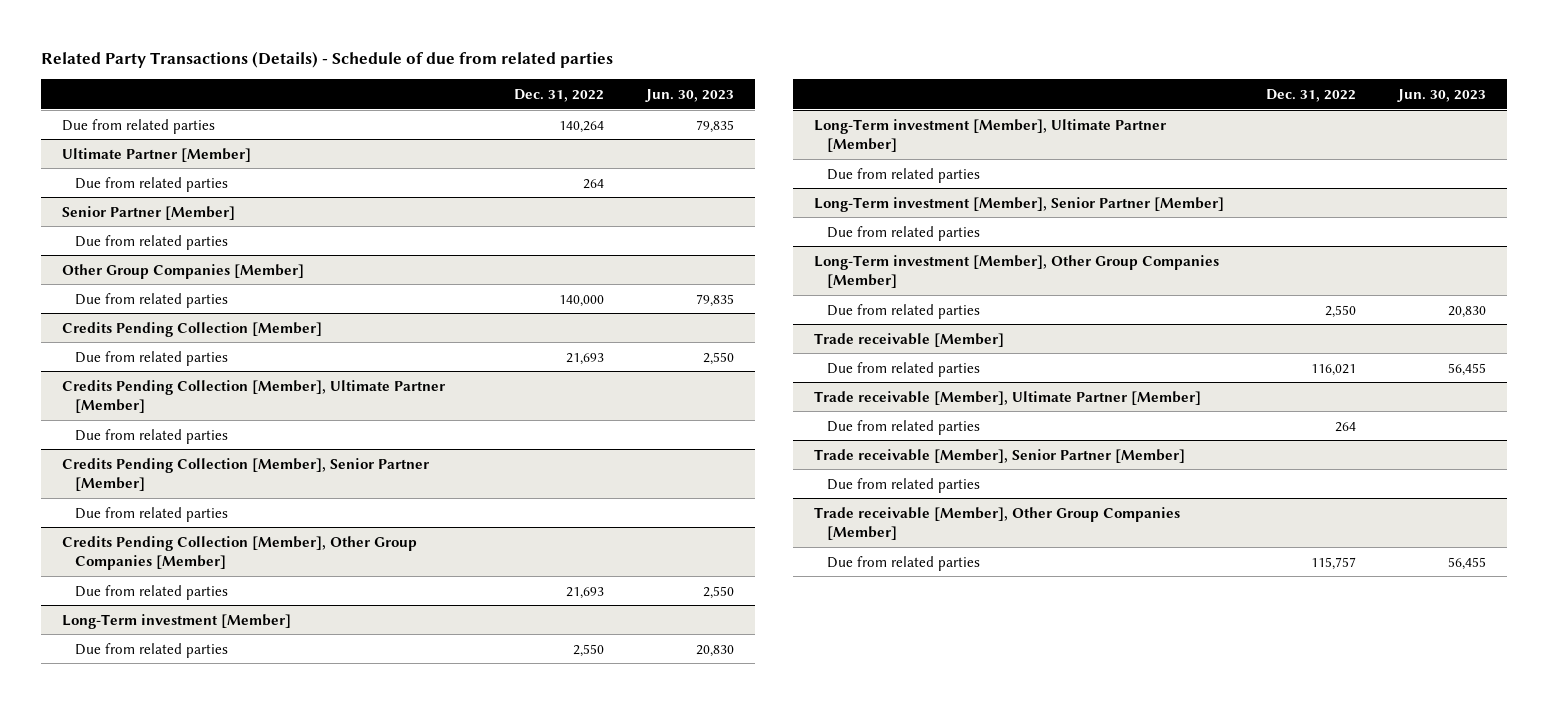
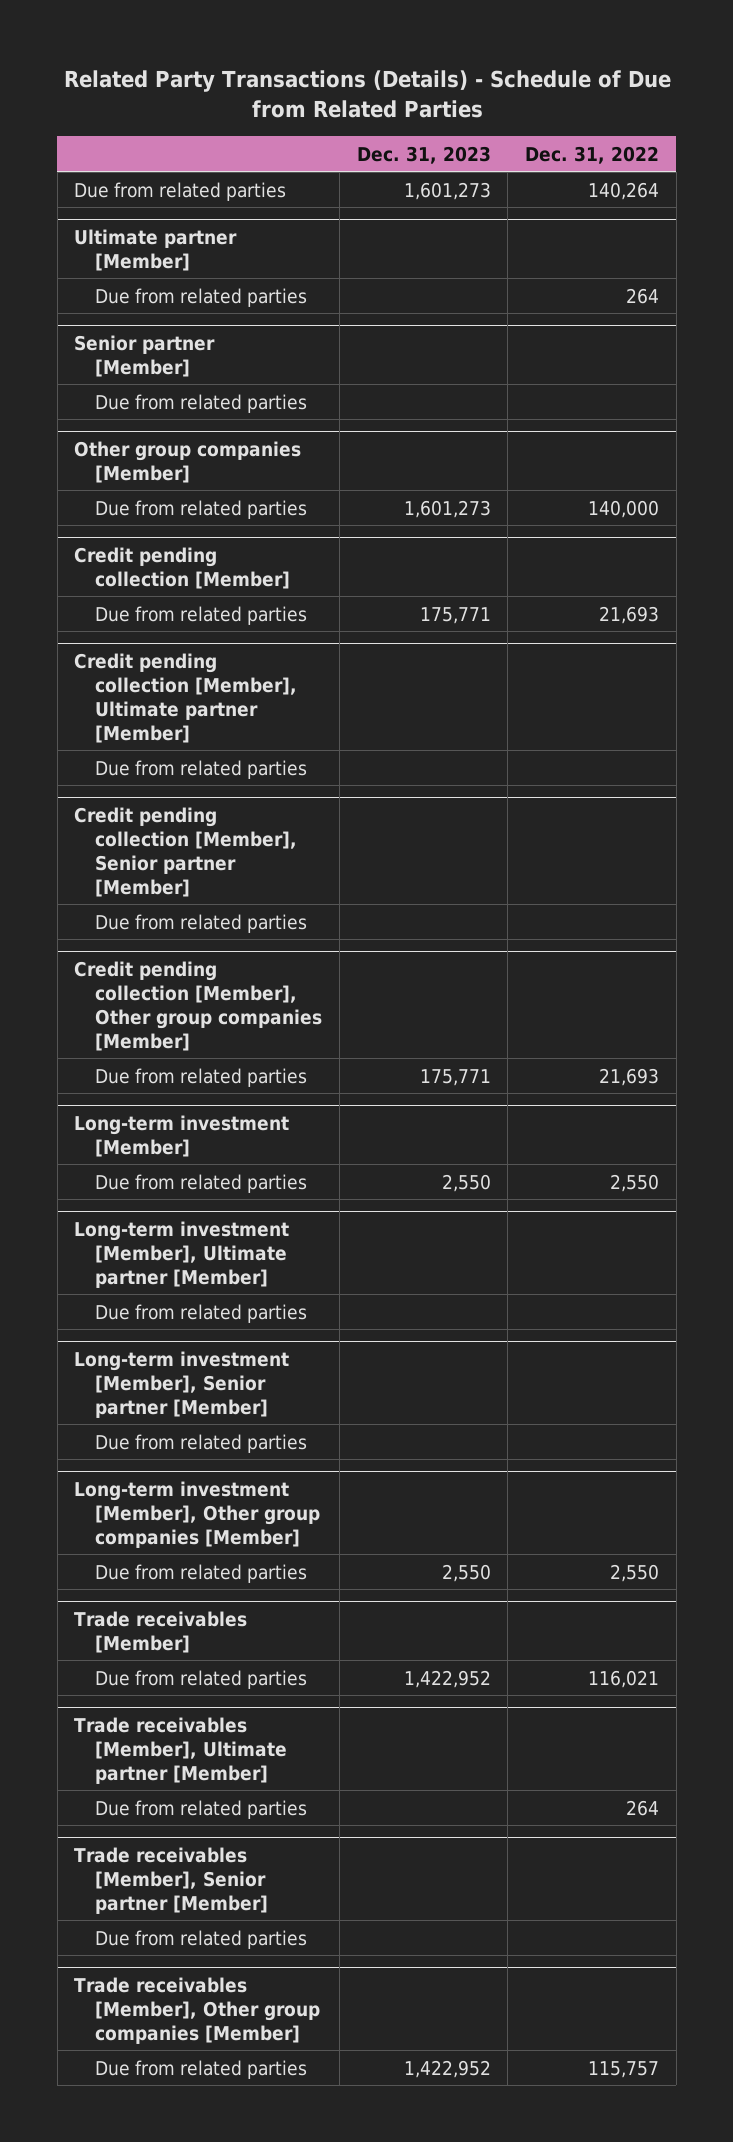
- Related Party Transactions (Details) - Schedule of due from related parties
+ Related Party Transactions (Details) - Schedule of Due from Related Parties
- | Dec. 31, 2022 | Jun. 30, 2023
+ | Dec. 31, 2023 | Dec. 31, 2022
- Ultimate Partner [Member]
+ Ultimate partner [Member]
- Senior Partner [Member]
+ Senior partner [Member]
- Other Group Companies [Member]
+ Other group companies [Member]
- Credits Pending Collection [Member]
+ Credit pending collection [Member]
- Credits Pending Collection [Member], Ultimate Partner [Member]
+ Credit pending collection [Member], Ultimate partner [Member]
- Credits Pending Collection [Member], Senior Partner [Member]
+ Credit pending collection [Member], Senior partner [Member]
- Credits Pending Collection [Member], Other Group Companies [Member]
+ Credit pending collection [Member], Other group companies [Member]
- Long-Term investment [Member]
+ Long-term investment [Member]
- Long-Term investment [Member], Ultimate Partner [Member]
+ Long-term investment [Member], Ultimate partner [Member]
- Long-Term investment [Member], Senior Partner [Member]
+ Long-term investment [Member], Senior partner [Member]
- Long-Term investment [Member], Other Group Companies [Member]
+ Long-term investment [Member], Other group companies [Member]
- Trade receivable [Member]
+ Trade receivables [Member]
- Trade receivable [Member], Ultimate Partner [Member]
+ Trade receivables [Member], Ultimate partner [Member]
- Trade receivable [Member], Senior Partner [Member]
+ Trade receivables [Member], Senior partner [Member]
- Trade receivable [Member], Other Group Companies [Member]
+ Trade receivables [Member], Other group companies [Member]

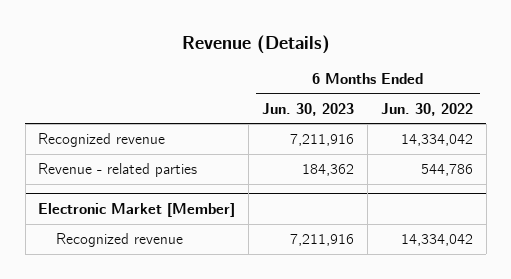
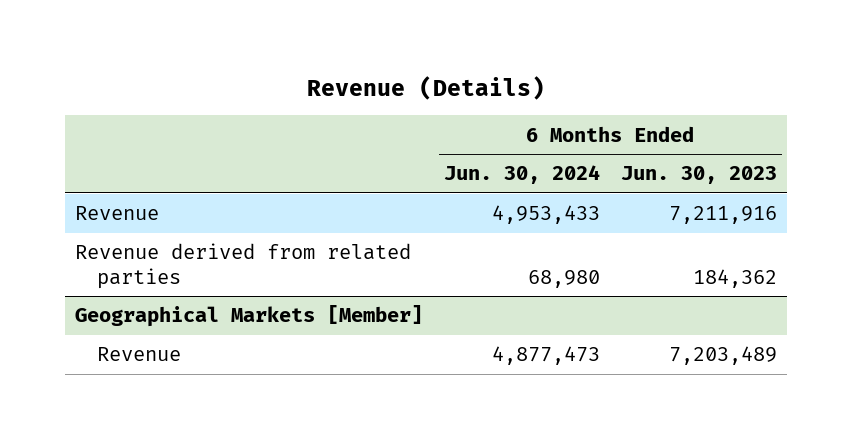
- | 6 Months Ended Jun. 30, 2023 | 6 Months Ended Jun. 30, 2022
+ | 6 Months Ended Jun. 30, 2024 | 6 Months Ended Jun. 30, 2023
- Recognized revenue | 7,211,916 | 14,334,042
- Revenue - related parties | 184,362 | 544,786
- Electronic Market [Member]
- Recognized revenue | 7,211,916 | 14,334,042
+ Revenue | 4,953,433 | 7,211,916
+ Revenue derived from related parties | 68,980 | 184,362
+ Geographical Markets [Member]
+ Revenue | 4,877,473 | 7,203,489

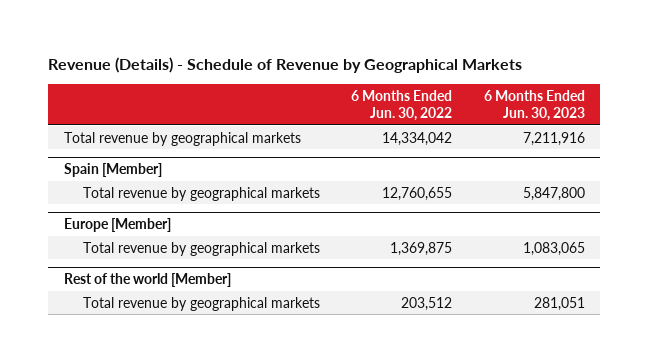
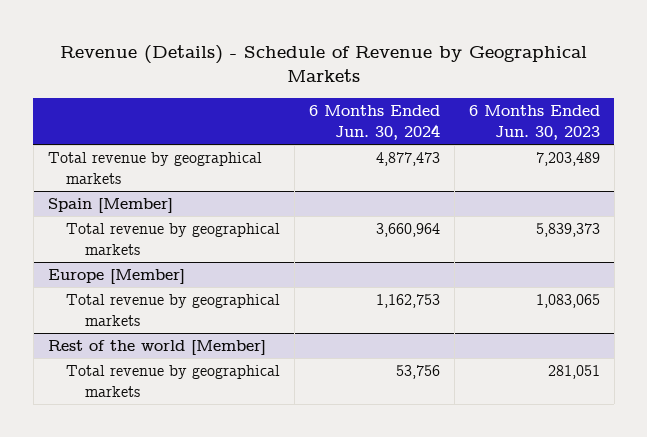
- | 6 Months Ended Jun. 30, 2022 | 6 Months Ended Jun. 30, 2023
+ | 6 Months Ended Jun. 30, 2024 | 6 Months Ended Jun. 30, 2023
- Total revenue by geographical markets | 14,334,042 | 7,211,916
+ Total revenue by geographical markets | 4,877,473 | 7,203,489
@ Spain [Member]
- Total revenue by geographical markets | 12,760,655 | 5,847,800
+ Total revenue by geographical markets | 3,660,964 | 5,839,373

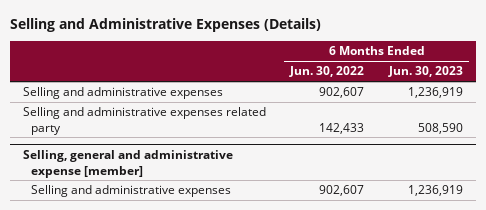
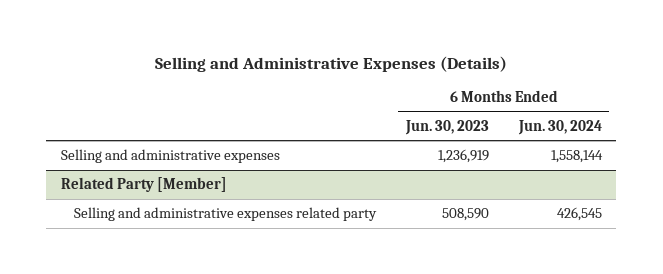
- | 6 Months Ended Jun. 30, 2022 | 6 Months Ended Jun. 30, 2023
+ | 6 Months Ended Jun. 30, 2023 | 6 Months Ended Jun. 30, 2024
+ Related Party [Member]
- Selling, general and administrative expense [member]
- Selling and administrative expenses | 902,607 | 1,236,919

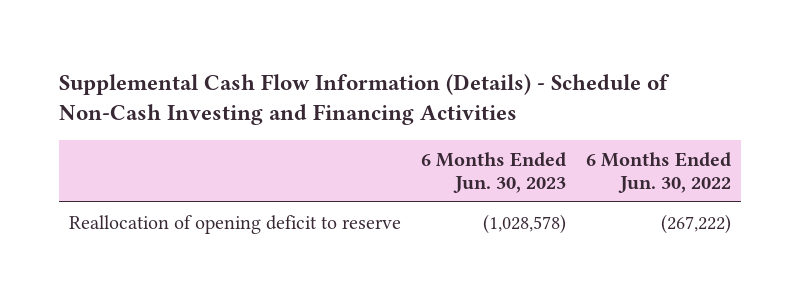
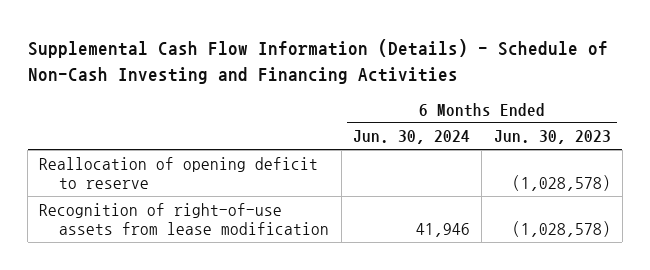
- | 6 Months Ended Jun. 30, 2023 | 6 Months Ended Jun. 30, 2022
+ | 6 Months Ended Jun. 30, 2024 | 6 Months Ended Jun. 30, 2023
+ Recognition of right-of-use assets from lease modification | 41,946 | (1,028,578)

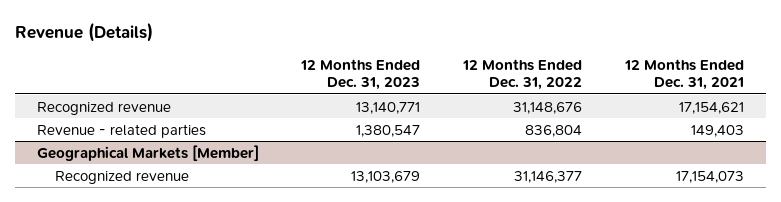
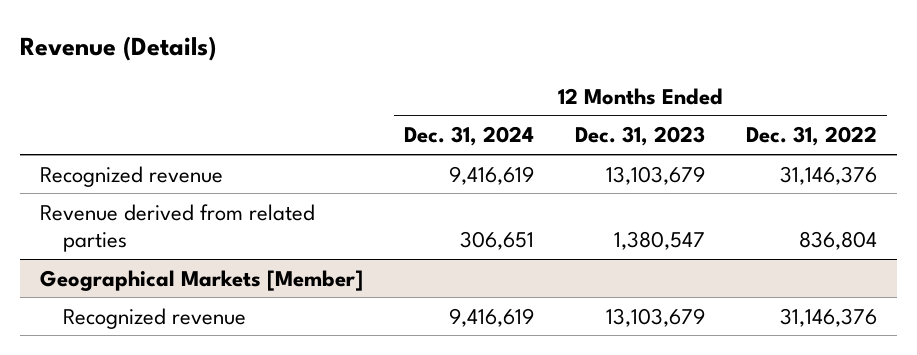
- | 12 Months Ended Dec. 31, 2023 | 12 Months Ended Dec. 31, 2022 | 12 Months Ended Dec. 31, 2021
+ | 12 Months Ended Dec. 31, 2024 | 12 Months Ended Dec. 31, 2023 | 12 Months Ended Dec. 31, 2022
- Recognized revenue | 13,140,771 | 31,148,676 | 17,154,621
- Revenue - related parties | 1,380,547 | 836,804 | 149,403
+ Recognized revenue | 9,416,619 | 13,103,679 | 31,146,376
+ Revenue derived from related parties | 306,651 | 1,380,547 | 836,804
@ Geographical Markets [Member]
- Recognized revenue | 13,103,679 | 31,146,377 | 17,154,073
+ Recognized revenue | 9,416,619 | 13,103,679 | 31,146,376

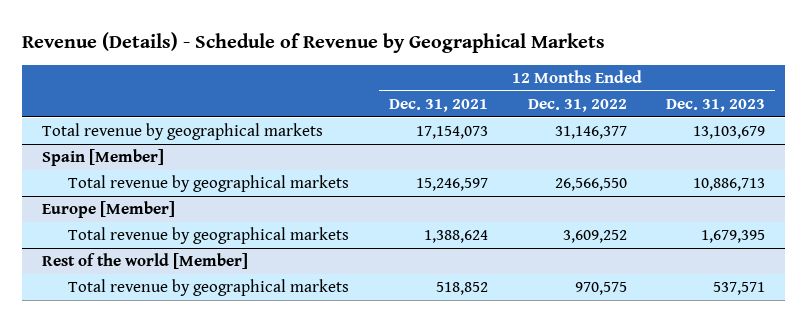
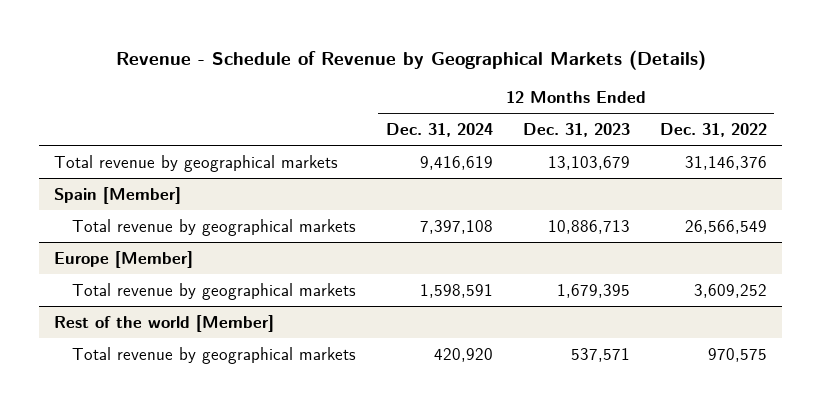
- Revenue (Details) - Schedule of Revenue by Geographical Markets
+ Revenue - Schedule of Revenue by Geographical Markets (Details)
- | 12 Months Ended Dec. 31, 2021 | 12 Months Ended Dec. 31, 2022 | 12 Months Ended Dec. 31, 2023
+ | 12 Months Ended Dec. 31, 2024 | 12 Months Ended Dec. 31, 2023 | 12 Months Ended Dec. 31, 2022
- Total revenue by geographical markets | 17,154,073 | 31,146,377 | 13,103,679
+ Total revenue by geographical markets | 9,416,619 | 13,103,679 | 31,146,376
@ Spain [Member]
- Total revenue by geographical markets | 15,246,597 | 26,566,550 | 10,886,713
+ Total revenue by geographical markets | 7,397,108 | 10,886,713 | 26,566,549

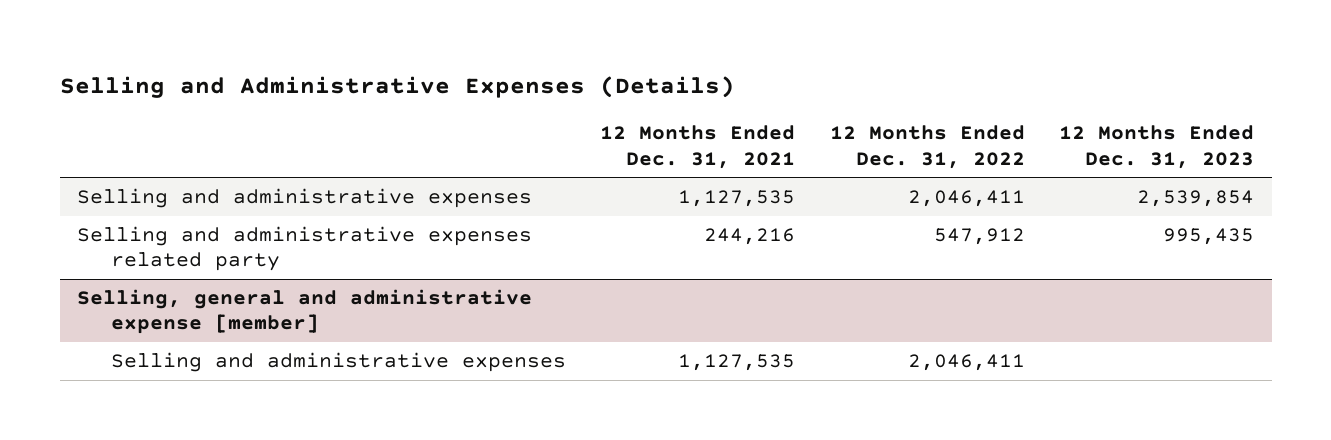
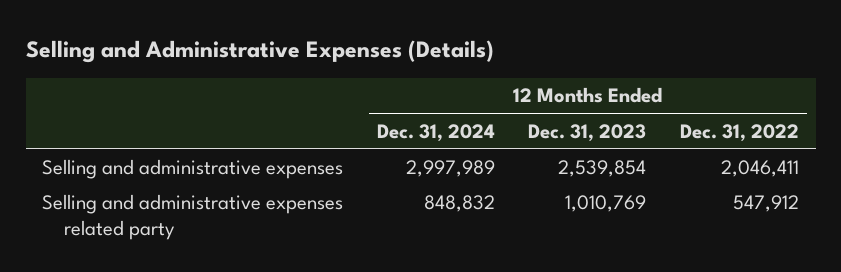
- | 12 Months Ended Dec. 31, 2021 | 12 Months Ended Dec. 31, 2022 | 12 Months Ended Dec. 31, 2023
+ | 12 Months Ended Dec. 31, 2024 | 12 Months Ended Dec. 31, 2023 | 12 Months Ended Dec. 31, 2022
- Selling and administrative expenses related party | 244,216 | 547,912 | 995,435
- Selling, general and administrative expense [member]
- Selling and administrative expenses | 1,127,535 | 2,046,411 |
+ Selling and administrative expenses related party | 848,832 | 1,010,769 | 547,912

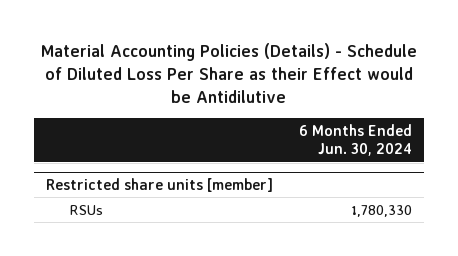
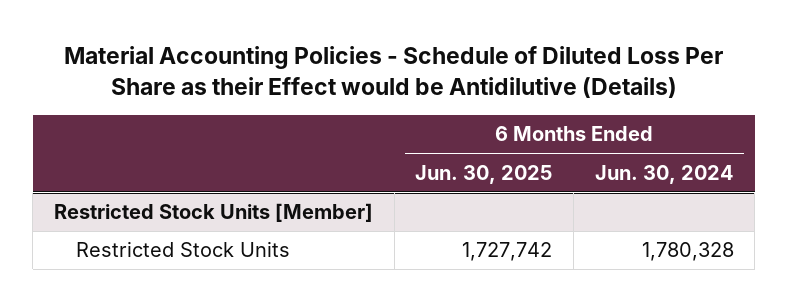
- Material Accounting Policies (Details) - Schedule of Diluted Loss Per Share as their Effect would be Antidilutive
+ Material Accounting Policies - Schedule of Diluted Loss Per Share as their Effect would be Antidilutive (Details)
- | 6 Months Ended Jun. 30, 2024
+ | 6 Months Ended Jun. 30, 2025 | 6 Months Ended Jun. 30, 2024
- Restricted share units [member]
- RSUs | 1,780,330
+ Restricted Stock Units [Member]
+ Restricted Stock Units | 1,727,742 | 1,780,328

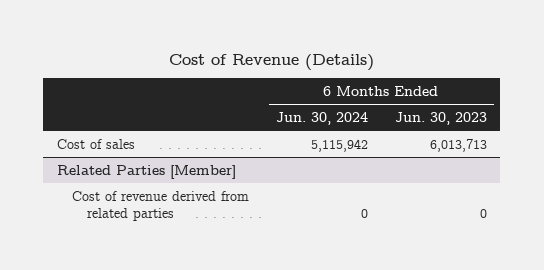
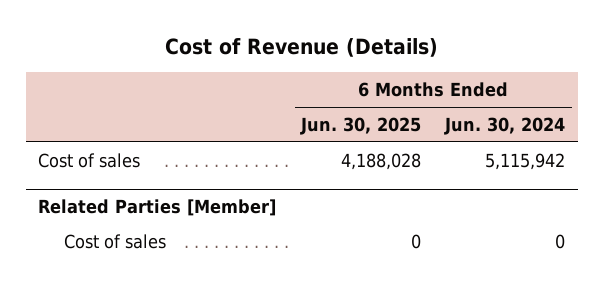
- | 6 Months Ended Jun. 30, 2024 | 6 Months Ended Jun. 30, 2023
+ | 6 Months Ended Jun. 30, 2025 | 6 Months Ended Jun. 30, 2024
@ Related Parties [Member]
- Cost of revenue derived from related parties | 0 | 0
+ Cost of sales | 0 | 0

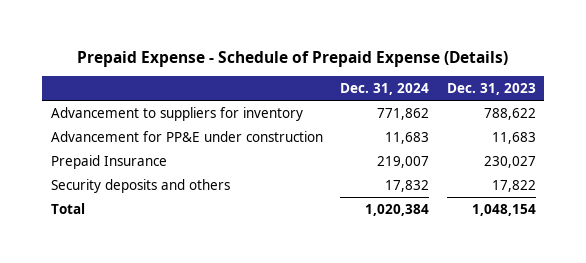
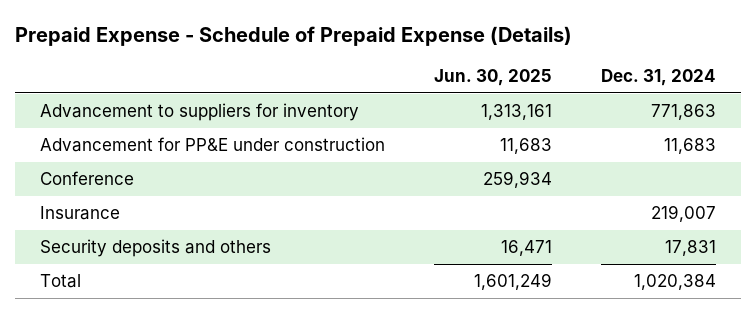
- | Dec. 31, 2024 | Dec. 31, 2023
+ | Jun. 30, 2025 | Dec. 31, 2024
- Advancement to suppliers for inventory | 771,862 | 788,622
+ Advancement to suppliers for inventory | 1,313,161 | 771,863
- Prepaid Insurance | 219,007 | 230,027
- Security deposits and others | 17,832 | 17,822
+ Conference | 259,934 |
+ Insurance | | 219,007
+ Security deposits and others | 16,471 | 17,831

